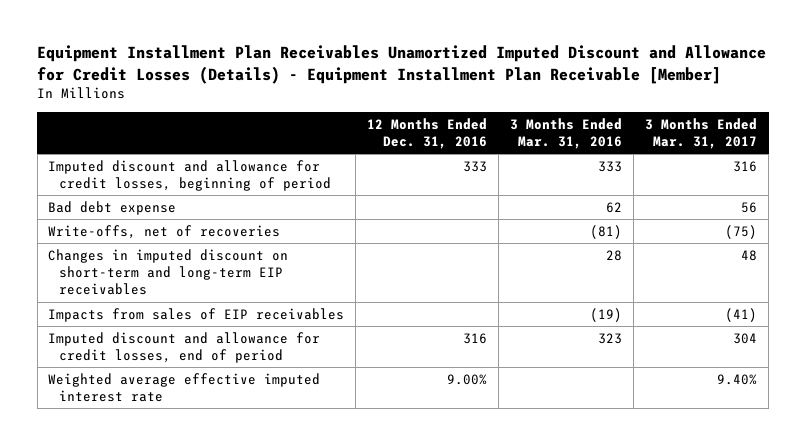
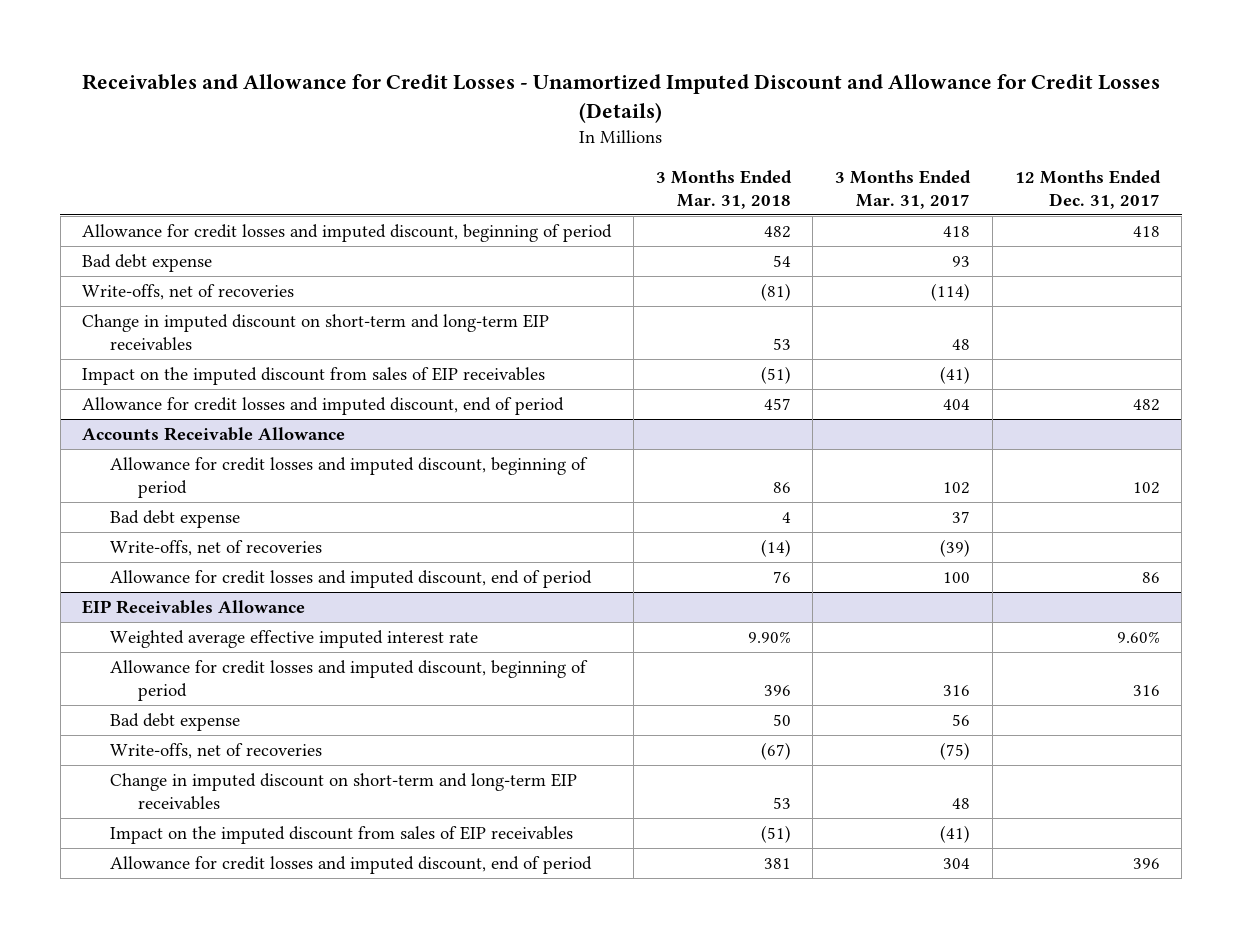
- Equipment Installment Plan Receivables Unamortized Imputed Discount and Allowance for Credit Losses (Details) - Equipment Installment Plan Receivable [Member]
+ Receivables and Allowance for Credit Losses - Unamortized Imputed Discount and Allowance for Credit Losses (Details)
- | 12 Months Ended Dec. 31, 2016 | 3 Months Ended Mar. 31, 2016 | 3 Months Ended Mar. 31, 2017
+ | 3 Months Ended Mar. 31, 2018 | 3 Months Ended Mar. 31, 2017 | 12 Months Ended Dec. 31, 2017
- Imputed discount and allowance for credit losses, beginning of period | 333 | 333 | 316
+ Allowance for credit losses and imputed discount, beginning of period | 482 | 418 | 418
+ Bad debt expense | 54 | 93 |
+ Write-offs, net of recoveries | (81) | (114) |
+ Change in imputed discount on short-term and long-term EIP receivables | 53 | 48 |
+ Impact on the imputed discount from sales of EIP receivables | (51) | (41) |
+ Allowance for credit losses and imputed discount, end of period | 457 | 404 | 482
+ Accounts Receivable Allowance
+ Allowance for credit losses and imputed discount, beginning of period | 86 | 102 | 102
+ Bad debt expense | 4 | 37 |
+ Write-offs, net of recoveries | (14) | (39) |
+ Allowance for credit losses and imputed discount, end of period | 76 | 100 | 86
+ EIP Receivables Allowance
+ Weighted average effective imputed interest rate | 9.90% | | 9.60%
+ Allowance for credit losses and imputed discount, beginning of period | 396 | 316 | 316
- Changes in imputed discount on short-term and long-term EIP receivables | | 28 | 48
- Impacts from sales of EIP receivables | | (19) | (41)
- Imputed discount and allowance for credit losses, end of period | 316 | 323 | 304
- Weighted average effective imputed interest rate | 9.00% | | 9.40%
+ Change in imputed discount on short-term and long-term EIP receivables | 53 | 48 |
+ Impact on the imputed discount from sales of EIP receivables | (51) | (41) |
+ Allowance for credit losses and imputed discount, end of period | 381 | 304 | 396

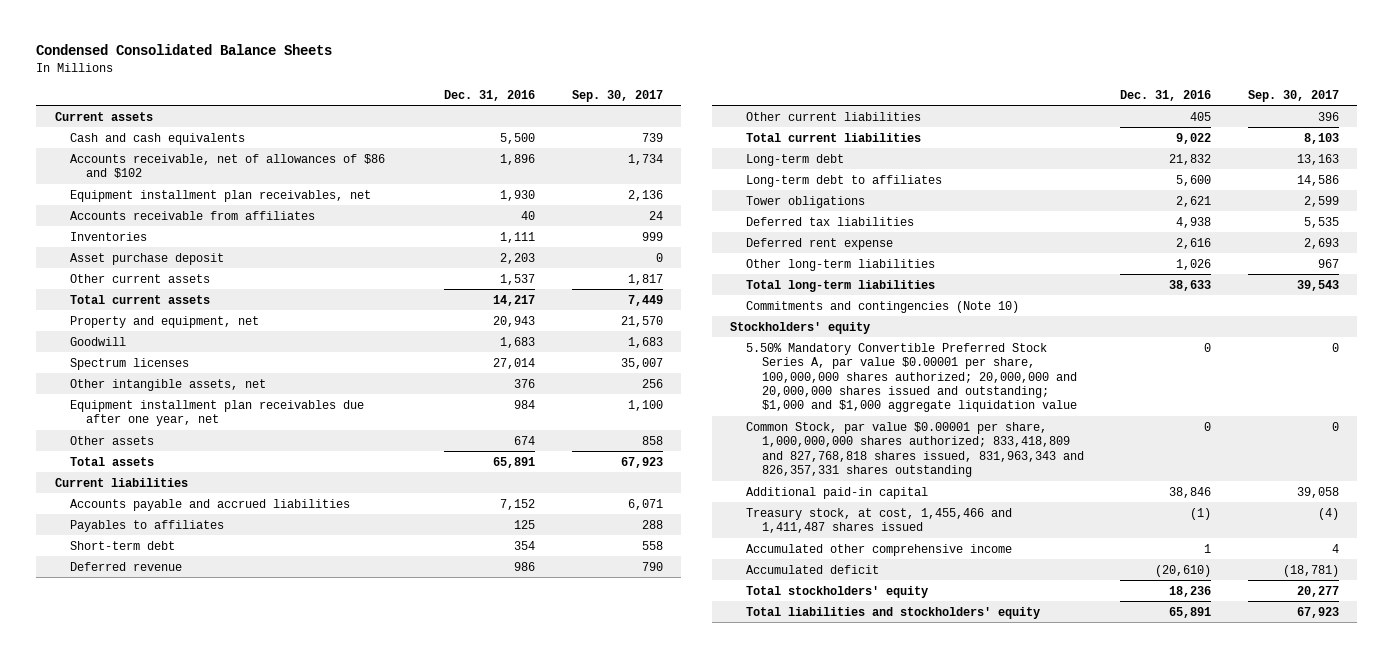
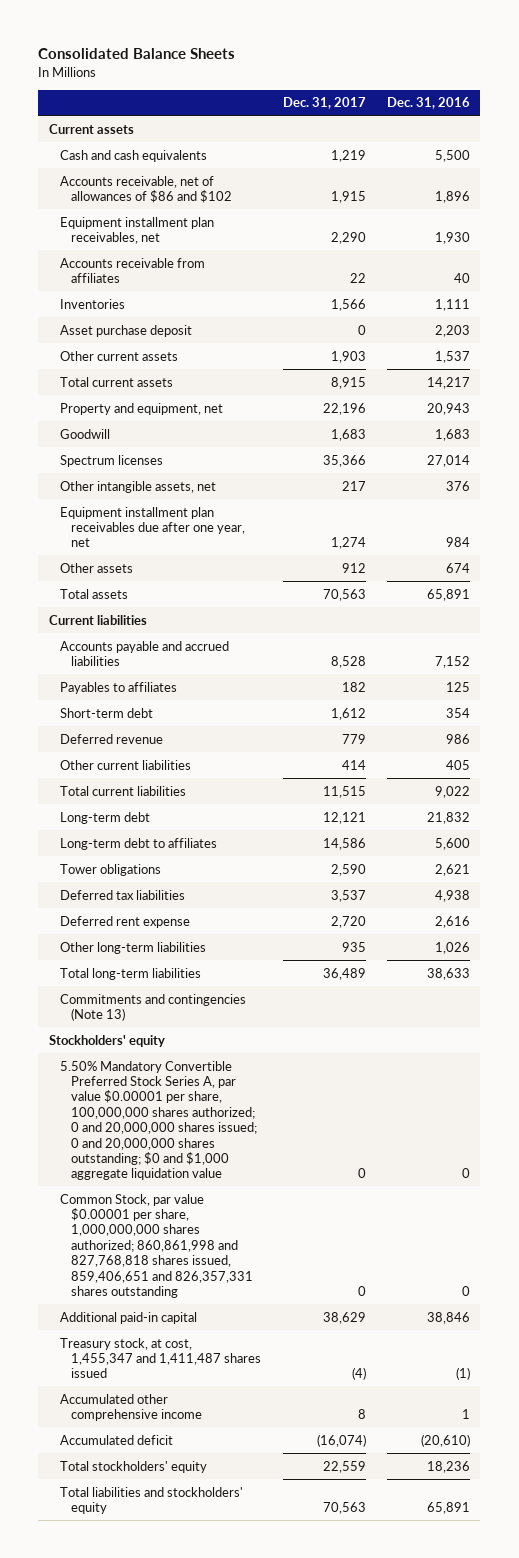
- Condensed Consolidated Balance Sheets
+ Consolidated Balance Sheets
- | Dec. 31, 2016 | Sep. 30, 2017
+ | Dec. 31, 2017 | Dec. 31, 2016
- Commitments and contingencies (Note 10)
+ Commitments and contingencies (Note 13)
- 5.50% Mandatory Convertible Preferred Stock Series A, par value $0.00001 per share, 100,000,000 shares authorized; 20,000,000 and 20,000,000 shares issued and outstanding; $1,000 and $1,000 aggregate liquidation value | 0 | 0
- Common Stock, par value $0.00001 per share, 1,000,000,000 shares authorized; 833,418,809 and 827,768,818 shares issued, 831,963,343 and 826,357,331 shares outstanding | 0 | 0
+ 5.50% Mandatory Convertible Preferred Stock Series A, par value $0.00001 per share, 100,000,000 shares authorized; 0 and 20,000,000 shares issued; 0 and 20,000,000 shares outstanding; $0 and $1,000 aggregate liquidation value | 0 | 0
+ Common Stock, par value $0.00001 per share, 1,000,000,000 shares authorized; 860,861,998 and 827,768,818 shares issued, 859,406,651 and 826,357,331 shares outstanding | 0 | 0
- Treasury stock, at cost, 1,455,466 and 1,411,487 shares issued | (1) | (4)
+ Treasury stock, at cost, 1,455,347 and 1,411,487 shares issued | (4) | (1)

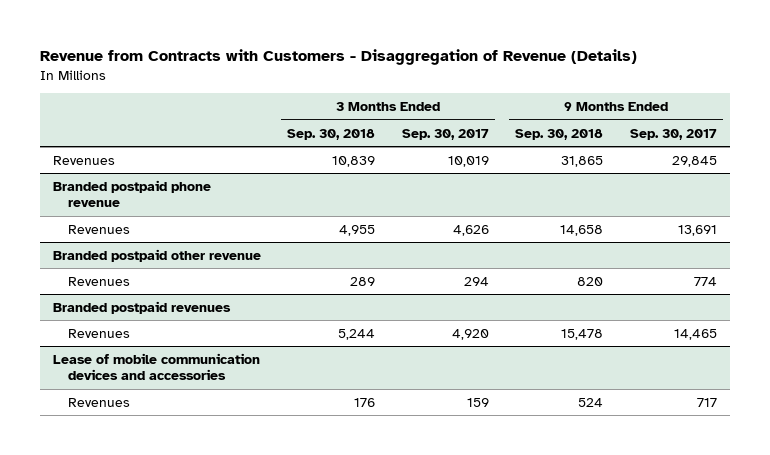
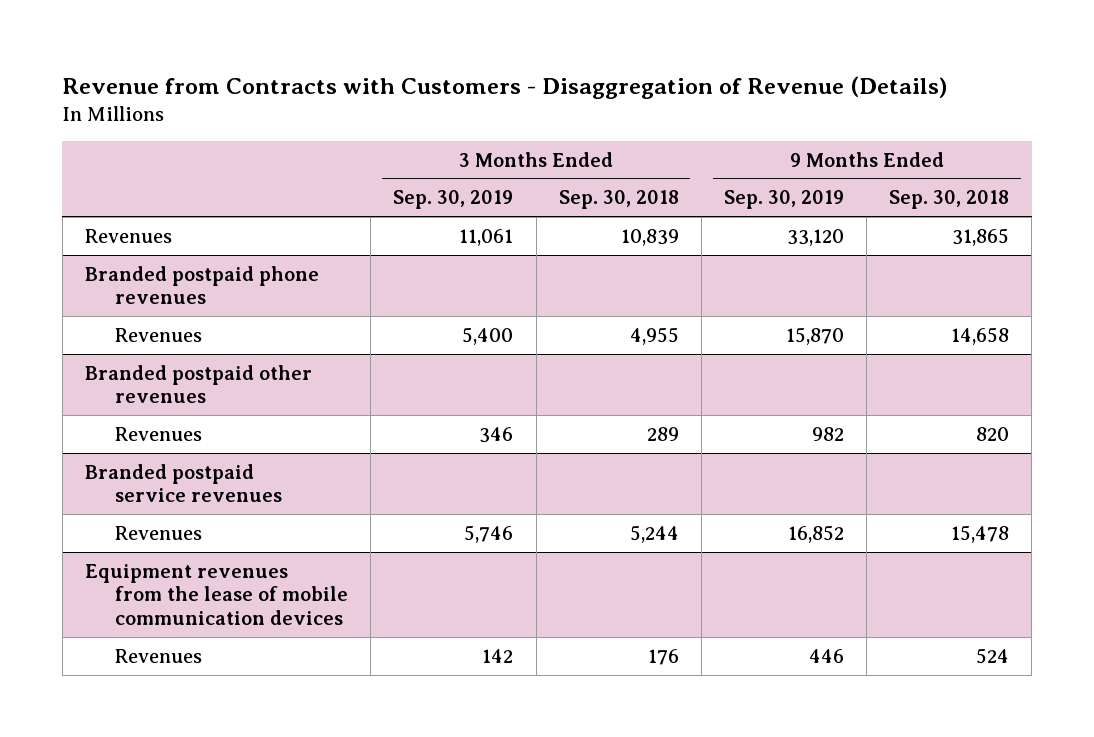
- | 3 Months Ended Sep. 30, 2018 | 3 Months Ended Sep. 30, 2017 | 9 Months Ended Sep. 30, 2018 | 9 Months Ended Sep. 30, 2017
+ | 3 Months Ended Sep. 30, 2019 | 3 Months Ended Sep. 30, 2018 | 9 Months Ended Sep. 30, 2019 | 9 Months Ended Sep. 30, 2018
- Branded postpaid phone revenue
+ Branded postpaid phone revenues
- Branded postpaid other revenue
+ Branded postpaid other revenues
- Branded postpaid revenues
+ Branded postpaid service revenues
- Lease of mobile communication devices and accessories
+ Equipment revenues from the lease of mobile communication devices

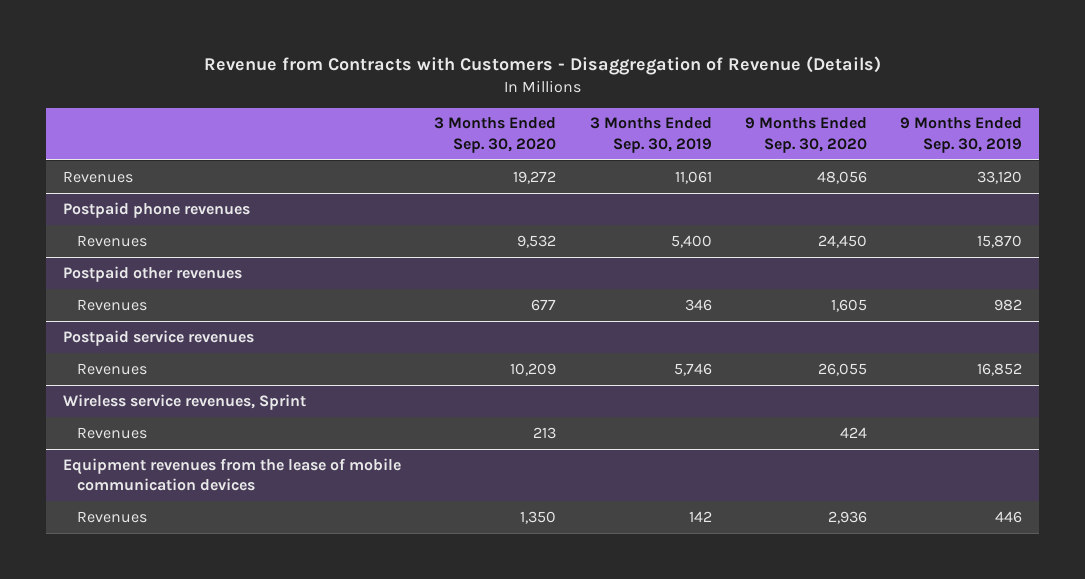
- | 3 Months Ended Sep. 30, 2019 | 3 Months Ended Sep. 30, 2018 | 9 Months Ended Sep. 30, 2019 | 9 Months Ended Sep. 30, 2018
+ | 3 Months Ended Sep. 30, 2020 | 3 Months Ended Sep. 30, 2019 | 9 Months Ended Sep. 30, 2020 | 9 Months Ended Sep. 30, 2019
- Branded postpaid phone revenues
+ Postpaid phone revenues
- Branded postpaid other revenues
+ Postpaid other revenues
- Branded postpaid service revenues
+ Postpaid service revenues
+ Wireless service revenues, Sprint
+ Revenues | 213 | | 424 |

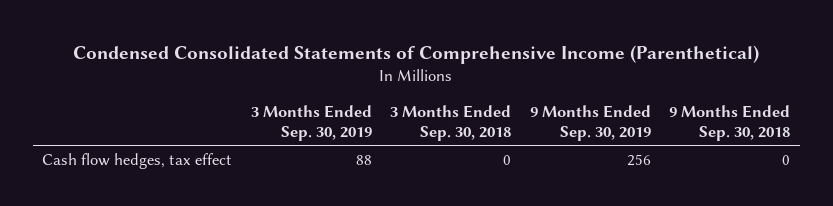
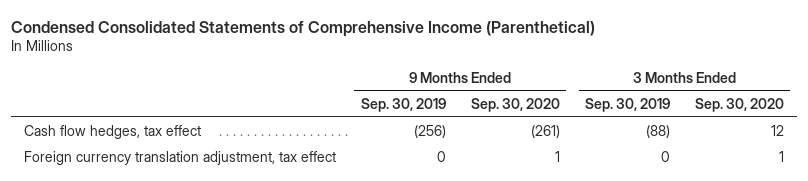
- | 3 Months Ended Sep. 30, 2019 | 3 Months Ended Sep. 30, 2018 | 9 Months Ended Sep. 30, 2019 | 9 Months Ended Sep. 30, 2018
+ | 9 Months Ended Sep. 30, 2019 | 9 Months Ended Sep. 30, 2020 | 3 Months Ended Sep. 30, 2019 | 3 Months Ended Sep. 30, 2020
- Cash flow hedges, tax effect | 88 | 0 | 256 | 0
+ Cash flow hedges, tax effect | (256) | (261) | (88) | 12
+ Foreign currency translation adjustment, tax effect | 0 | 1 | 0 | 1

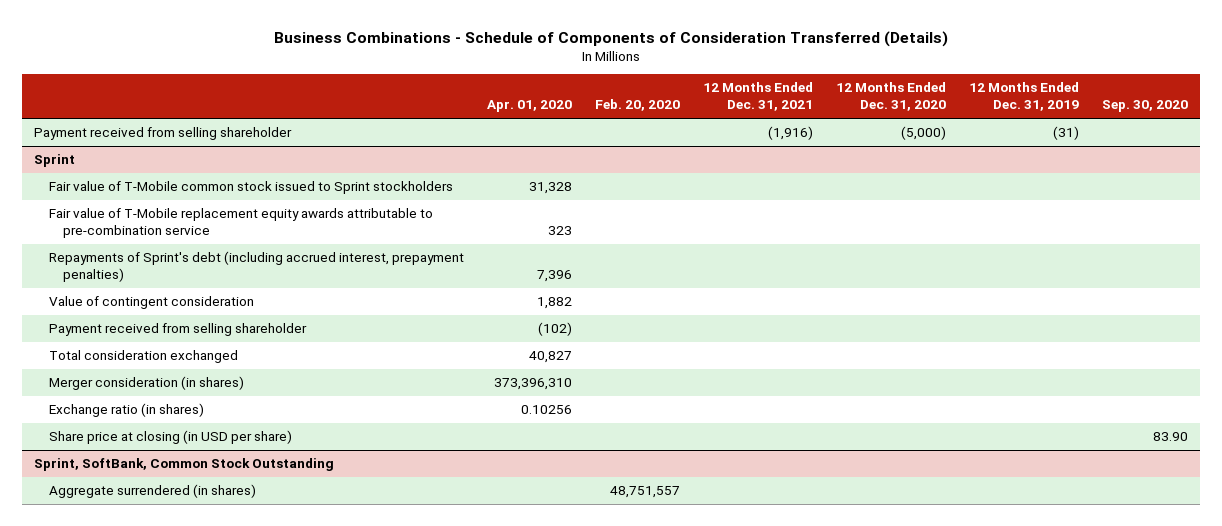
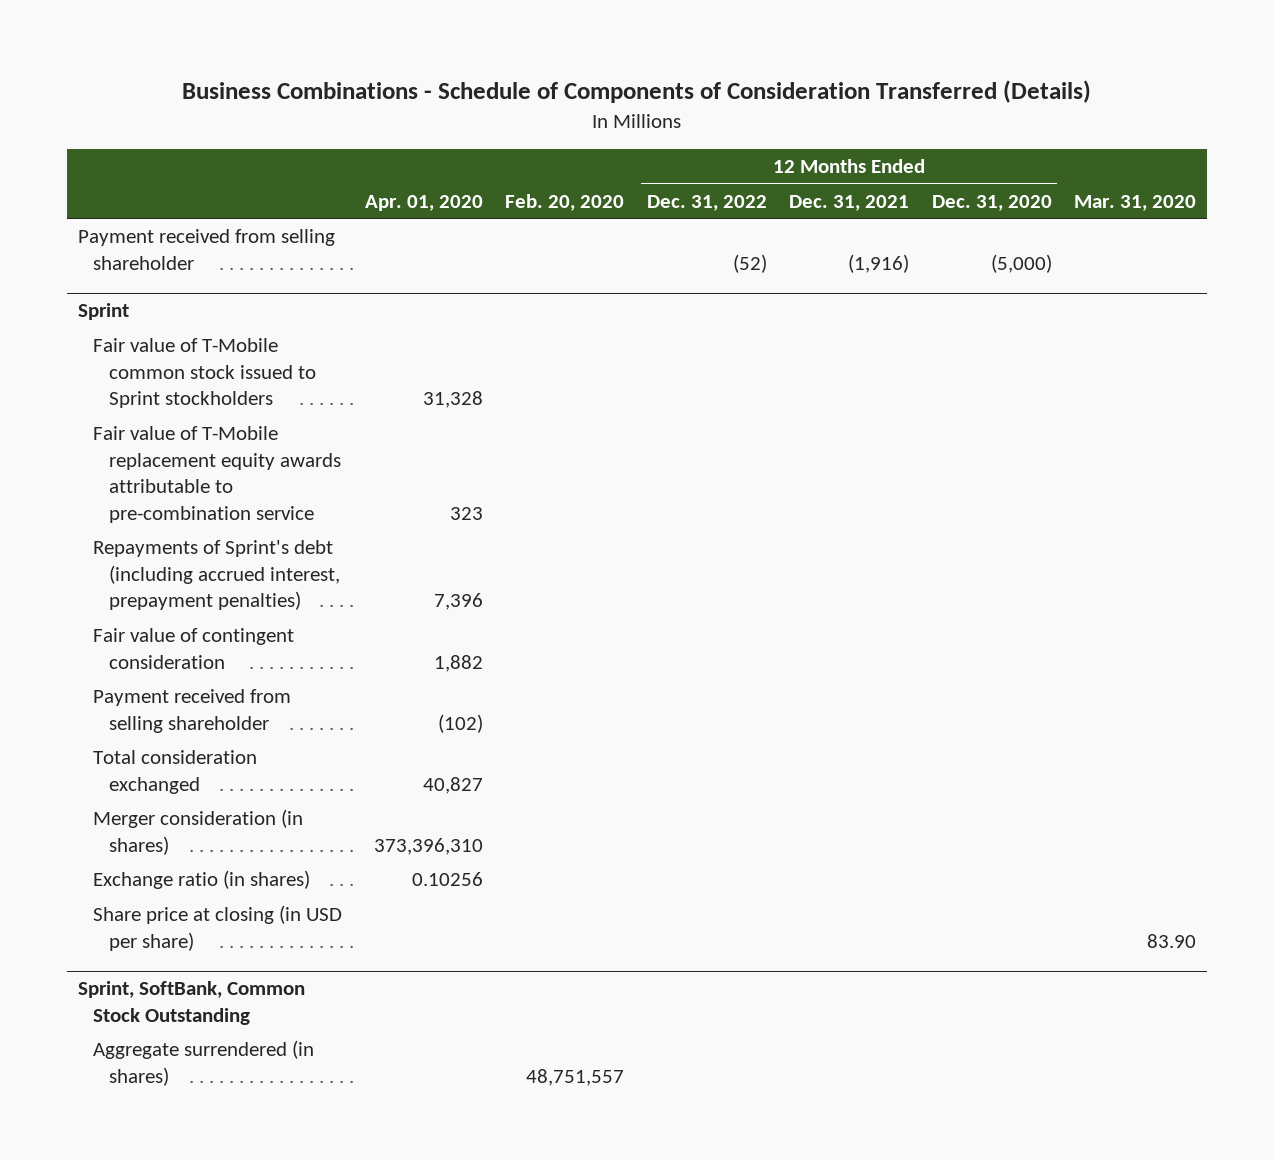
- | Apr. 01, 2020 | Feb. 20, 2020 | 12 Months Ended Dec. 31, 2021 | 12 Months Ended Dec. 31, 2020 | 12 Months Ended Dec. 31, 2019 | Sep. 30, 2020
+ | Apr. 01, 2020 | Feb. 20, 2020 | 12 Months Ended Dec. 31, 2022 | 12 Months Ended Dec. 31, 2021 | 12 Months Ended Dec. 31, 2020 | Mar. 31, 2020
@ Sprint
- Value of contingent consideration | 1,882 | | | | |
+ Fair value of contingent consideration | 1,882 | | | | |

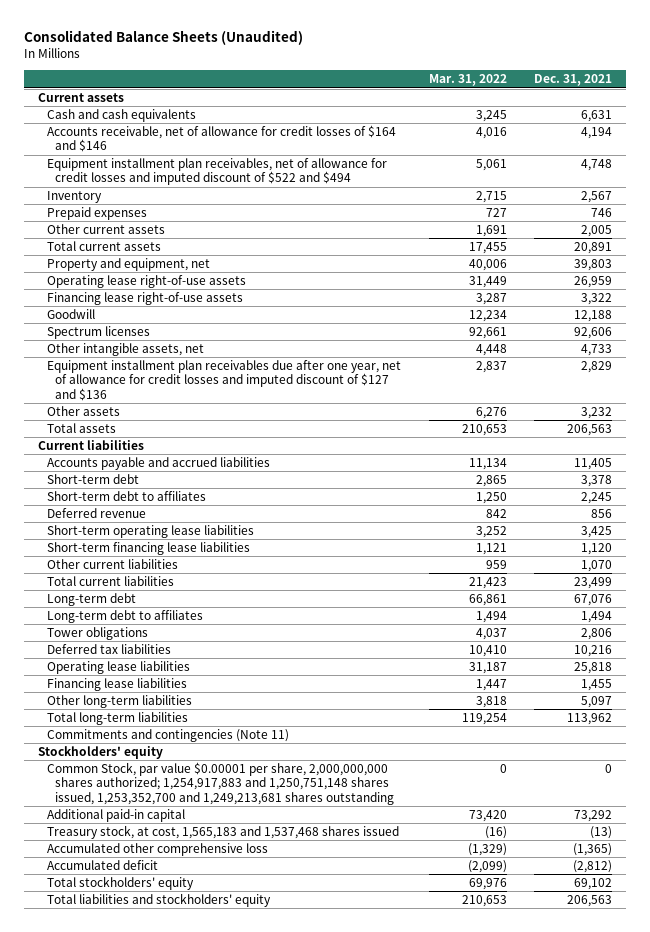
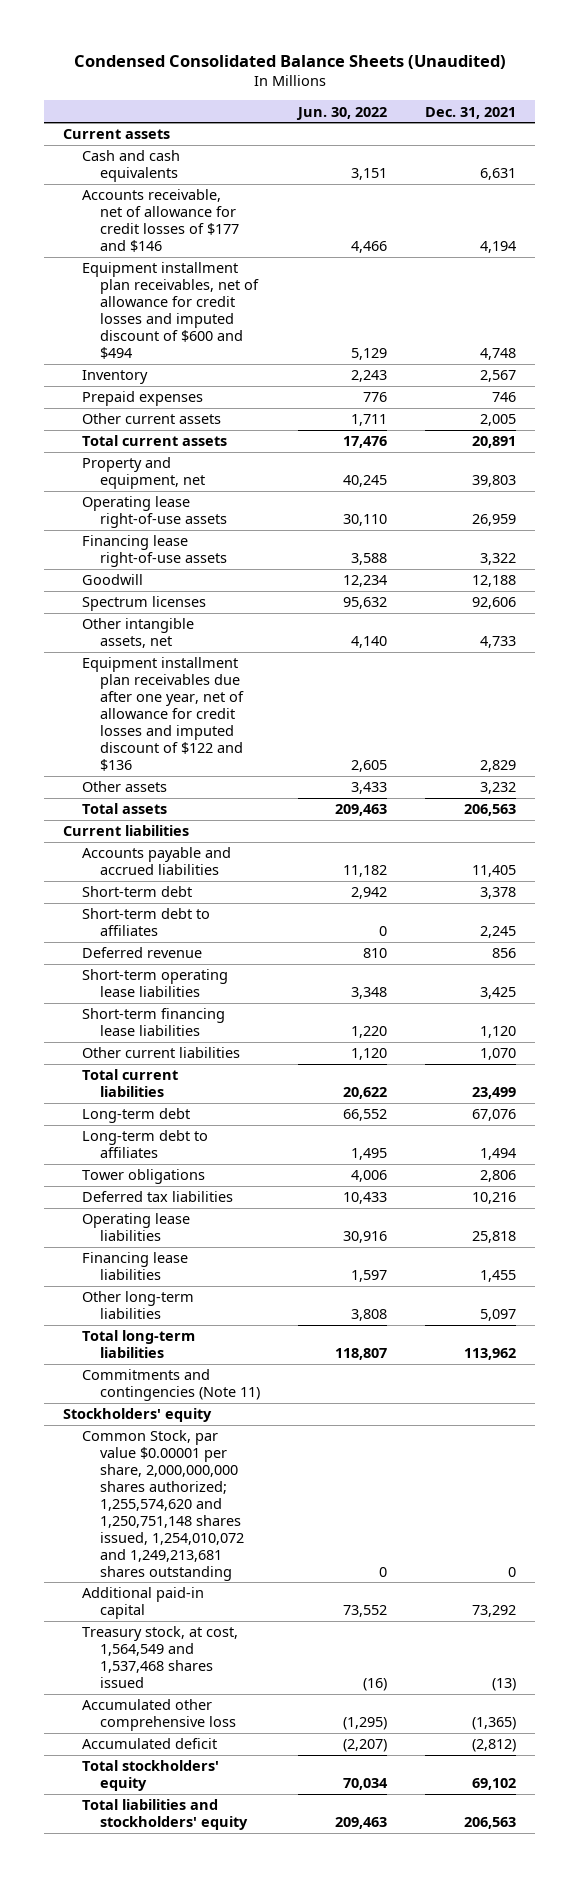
- Consolidated Balance Sheets (Unaudited)
+ Condensed Consolidated Balance Sheets (Unaudited)
- | Mar. 31, 2022 | Dec. 31, 2021
+ | Jun. 30, 2022 | Dec. 31, 2021
- Accounts receivable, net of allowance for credit losses of $164 and $146 | 4,016 | 4,194
- Equipment installment plan receivables, net of allowance for credit losses and imputed discount of $522 and $494 | 5,061 | 4,748
+ Accounts receivable, net of allowance for credit losses of $177 and $146 | 4,466 | 4,194
+ Equipment installment plan receivables, net of allowance for credit losses and imputed discount of $600 and $494 | 5,129 | 4,748
- Equipment installment plan receivables due after one year, net of allowance for credit losses and imputed discount of $127 and $136 | 2,837 | 2,829
+ Equipment installment plan receivables due after one year, net of allowance for credit losses and imputed discount of $122 and $136 | 2,605 | 2,829
- Common Stock, par value $0.00001 per share, 2,000,000,000 shares authorized; 1,254,917,883 and 1,250,751,148 shares issued, 1,253,352,700 and 1,249,213,681 shares outstanding | 0 | 0
+ Common Stock, par value $0.00001 per share, 2,000,000,000 shares authorized; 1,255,574,620 and 1,250,751,148 shares issued, 1,254,010,072 and 1,249,213,681 shares outstanding | 0 | 0
- Treasury stock, at cost, 1,565,183 and 1,537,468 shares issued | (16) | (13)
+ Treasury stock, at cost, 1,564,549 and 1,537,468 shares issued | (16) | (13)

